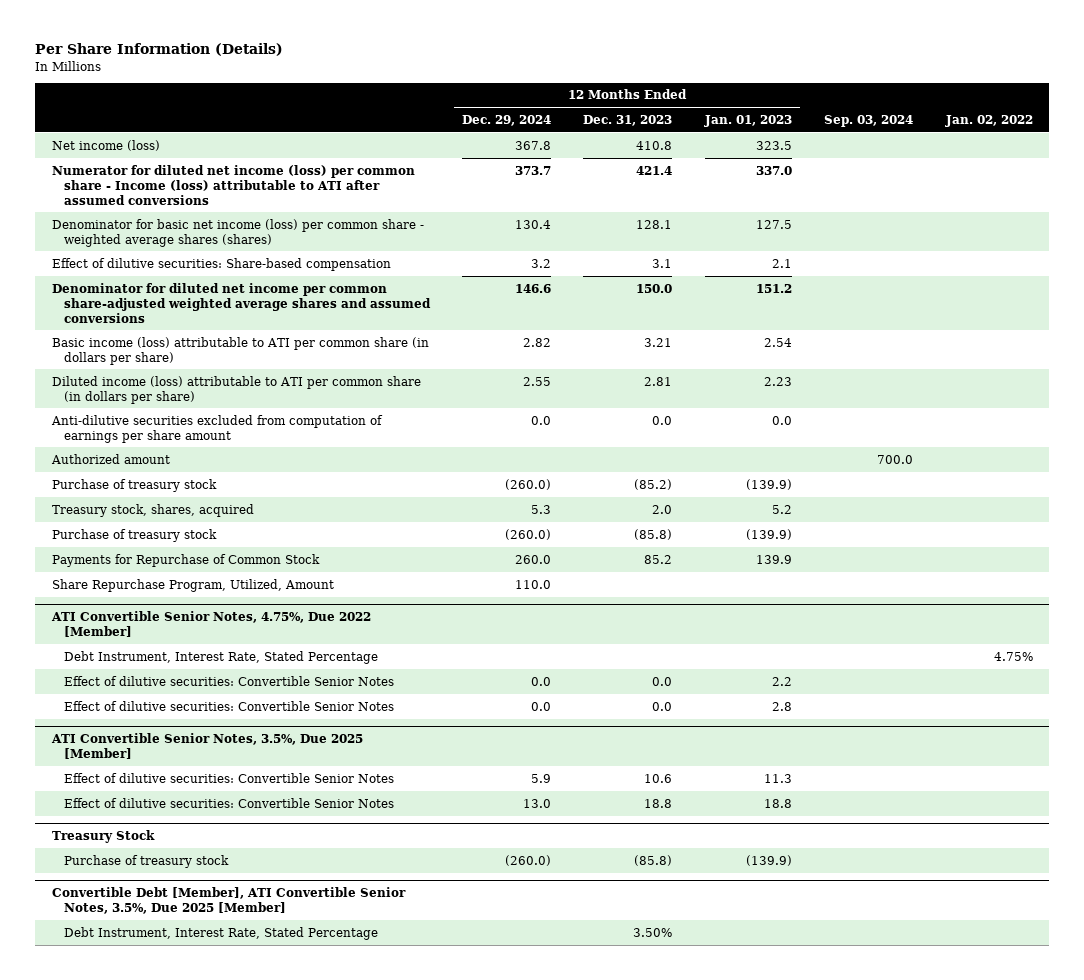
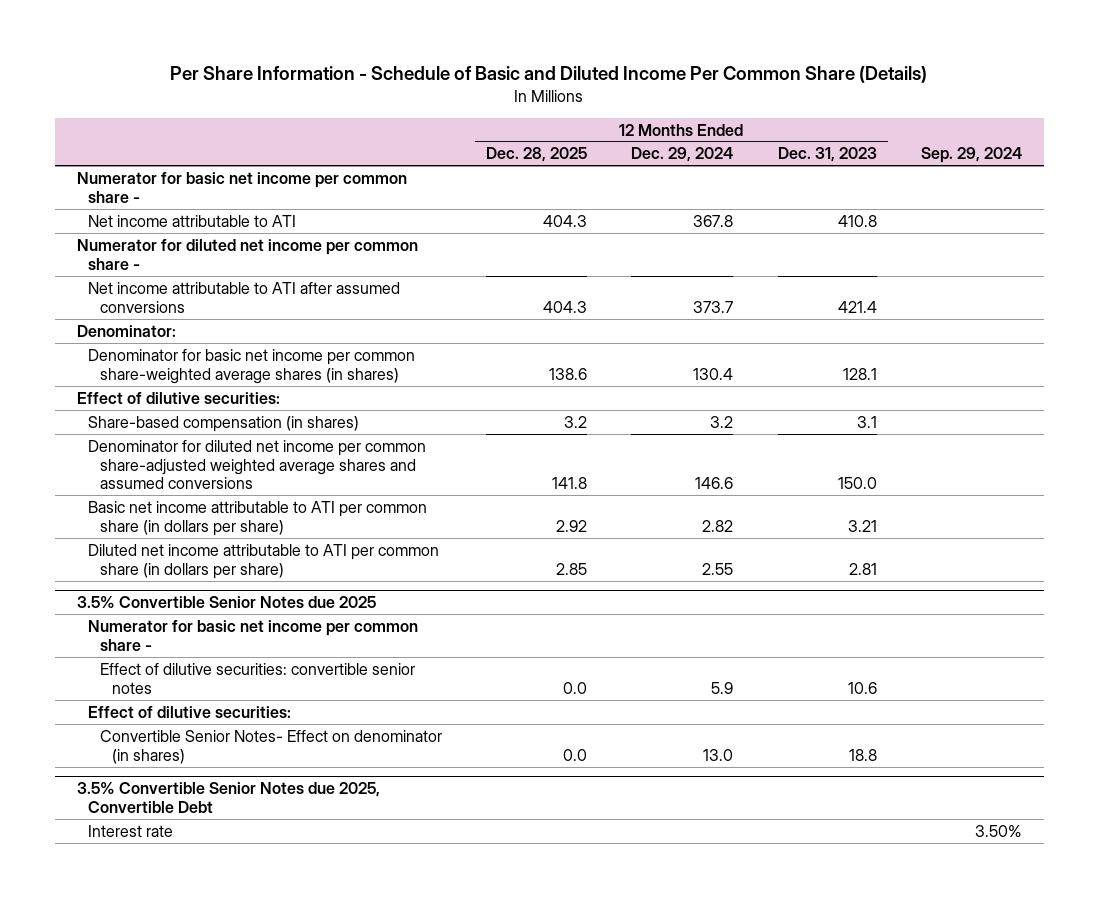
- Per Share Information (Details)
+ Per Share Information - Schedule of Basic and Diluted Income Per Common Share (Details)
- | 12 Months Ended Dec. 29, 2024 | 12 Months Ended Dec. 31, 2023 | 12 Months Ended Jan. 01, 2023 | Sep. 03, 2024 | Jan. 02, 2022
+ | 12 Months Ended Dec. 28, 2025 | 12 Months Ended Dec. 29, 2024 | 12 Months Ended Dec. 31, 2023 | Sep. 29, 2024
- Net income (loss) | 367.8 | 410.8 | 323.5 | |
- Numerator for diluted net income (loss) per common share - Income (loss) attributable to ATI after assumed conversions | 373.7 | 421.4 | 337.0 | |
- Denominator for basic net income (loss) per common share - weighted average shares (shares) | 130.4 | 128.1 | 127.5 | |
- Effect of dilutive securities: Share-based compensation | 3.2 | 3.1 | 2.1 | |
+ Numerator for basic net income per common share -
+ Net income attributable to ATI | 404.3 | 367.8 | 410.8 |
+ Numerator for diluted net income per common share -
+ Net income attributable to ATI after assumed conversions | 404.3 | 373.7 | 421.4 |
+ Denominator:
+ Denominator for basic net income per common share-weighted average shares (in shares) | 138.6 | 130.4 | 128.1 |
+ Effect of dilutive securities:
+ Share-based compensation (in shares) | 3.2 | 3.2 | 3.1 |
- Basic income (loss) attributable to ATI per common share (in dollars per share) | 2.82 | 3.21 | 2.54 | |
- Diluted income (loss) attributable to ATI per common share (in dollars per share) | 2.55 | 2.81 | 2.23 | |
- Anti-dilutive securities excluded from computation of earnings per share amount | 0.0 | 0.0 | 0.0 | |
- Authorized amount | | | | 700.0 |
- Purchase of treasury stock | (260.0) | (85.2) | (139.9) | |
- Treasury stock, shares, acquired | 5.3 | 2.0 | 5.2 | |
- Purchase of treasury stock | (260.0) | (85.8) | (139.9) | |
- Payments for Repurchase of Common Stock | 260.0 | 85.2 | 139.9 | |
- Share Repurchase Program, Utilized, Amount | 110.0 | | | |
- ATI Convertible Senior Notes, 4.75%, Due 2022 [Member]
- Debt Instrument, Interest Rate, Stated Percentage | | | | | 4.75%
- Effect of dilutive securities: Convertible Senior Notes | 0.0 | 0.0 | 2.2 | |
- Effect of dilutive securities: Convertible Senior Notes | 0.0 | 0.0 | 2.8 | |
- ATI Convertible Senior Notes, 3.5%, Due 2025 [Member]
- Effect of dilutive securities: Convertible Senior Notes | 5.9 | 10.6 | 11.3 | |
- Effect of dilutive securities: Convertible Senior Notes | 13.0 | 18.8 | 18.8 | |
- Treasury Stock
- Purchase of treasury stock | (260.0) | (85.8) | (139.9) | |
- Convertible Debt [Member], ATI Convertible Senior Notes, 3.5%, Due 2025 [Member]
- Debt Instrument, Interest Rate, Stated Percentage | | 3.50% | | |
+ Basic net income attributable to ATI per common share (in dollars per share) | 2.92 | 2.82 | 3.21 |
+ Diluted net income attributable to ATI per common share (in dollars per share) | 2.85 | 2.55 | 2.81 |
+ 3.5% Convertible Senior Notes due 2025
+ Numerator for basic net income per common share -
+ Effect of dilutive securities: convertible senior notes | 0.0 | 5.9 | 10.6 |
+ Effect of dilutive securities:
+ Convertible Senior Notes- Effect on denominator (in shares) | 0.0 | 13.0 | 18.8 |
+ 3.5% Convertible Senior Notes due 2025, Convertible Debt
+ Interest rate | | | | 3.50%

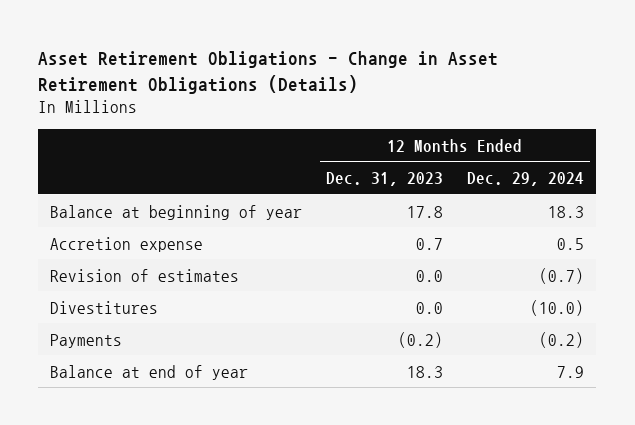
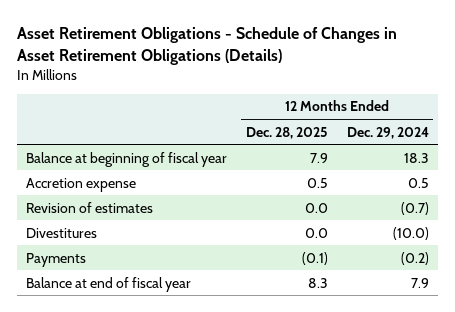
- Asset Retirement Obligations - Change in Asset Retirement Obligations (Details)
+ Asset Retirement Obligations - Schedule of Changes in Asset Retirement Obligations (Details)
- | 12 Months Ended Dec. 31, 2023 | 12 Months Ended Dec. 29, 2024
+ | 12 Months Ended Dec. 28, 2025 | 12 Months Ended Dec. 29, 2024
- Balance at beginning of year | 17.8 | 18.3
+ Balance at beginning of fiscal year | 7.9 | 18.3
- Balance at end of year | 18.3 | 7.9
+ Balance at end of fiscal year | 8.3 | 7.9

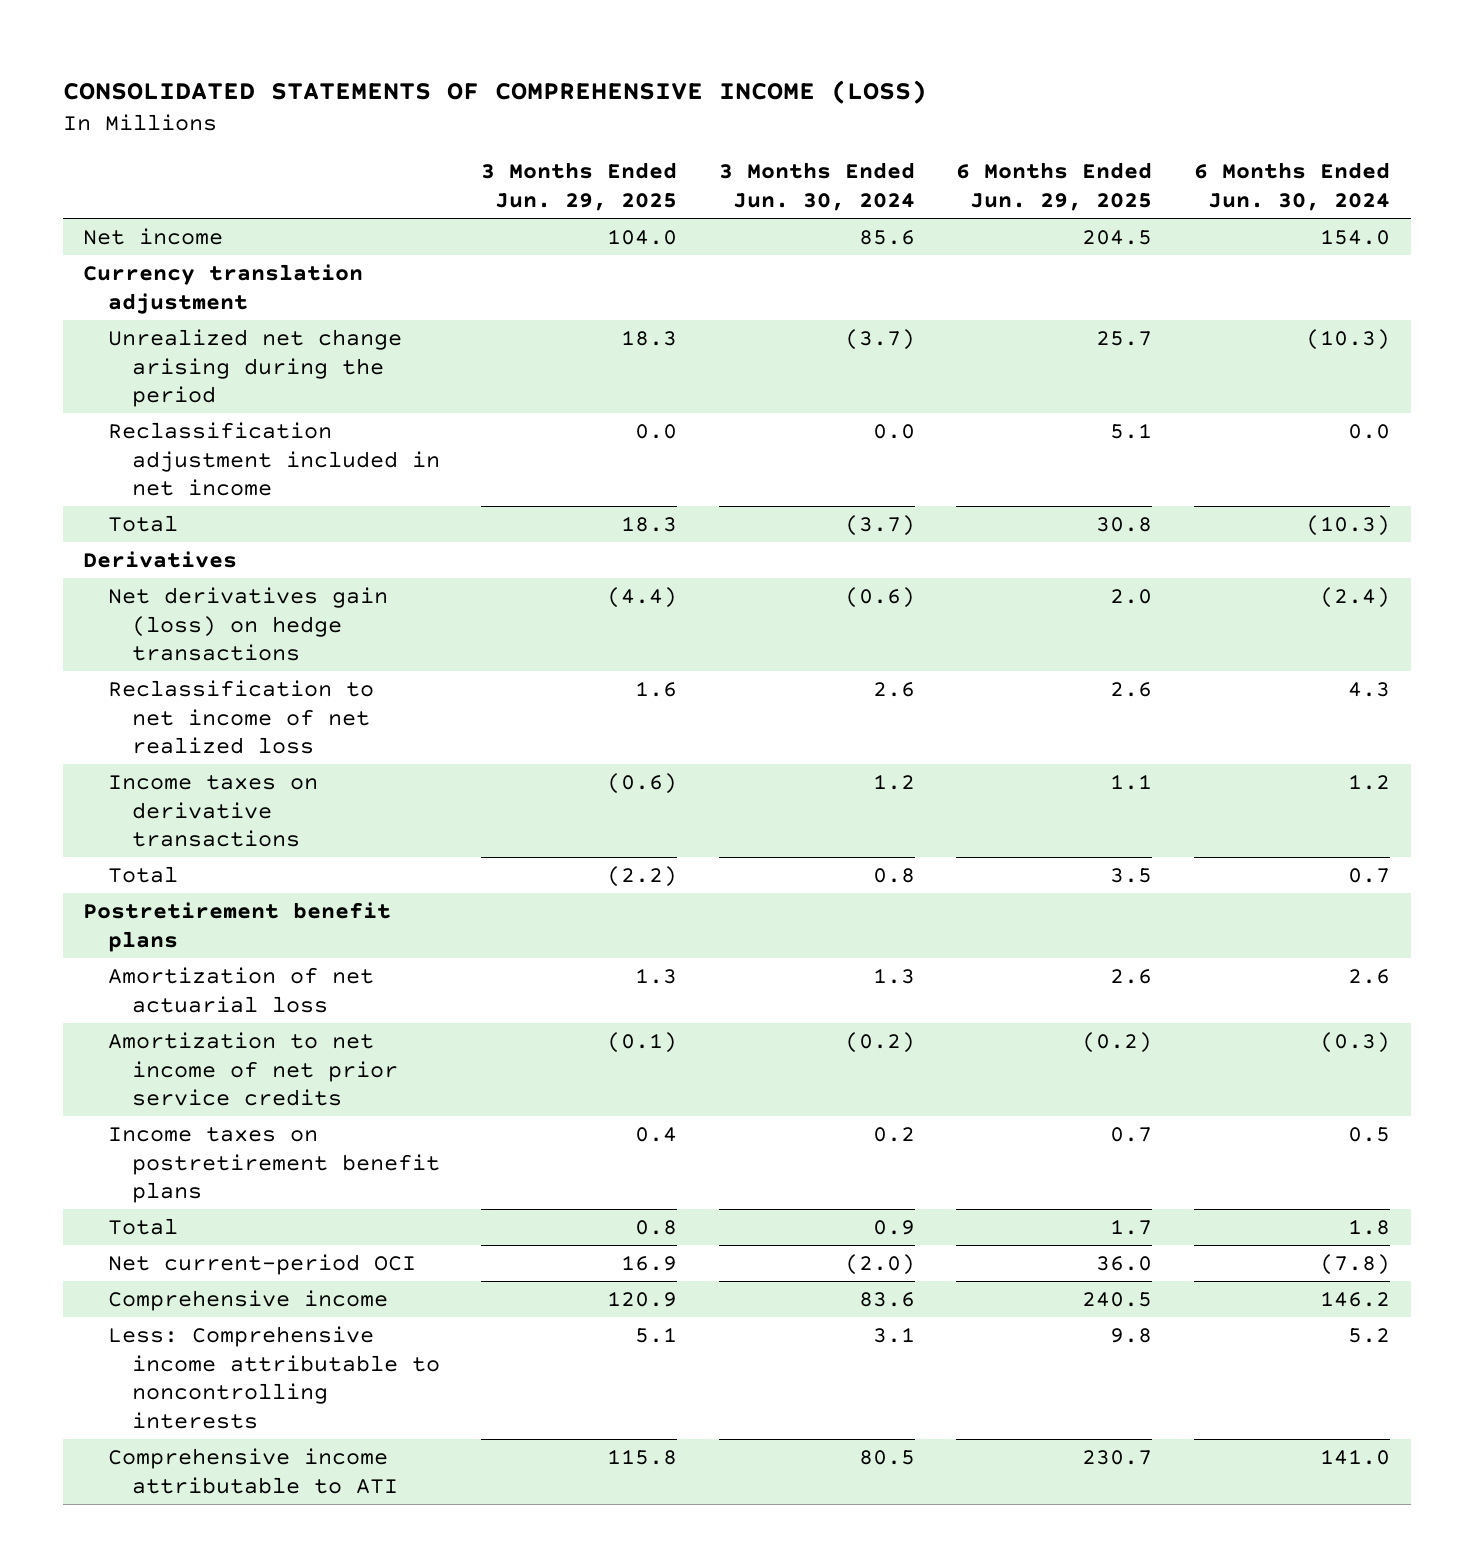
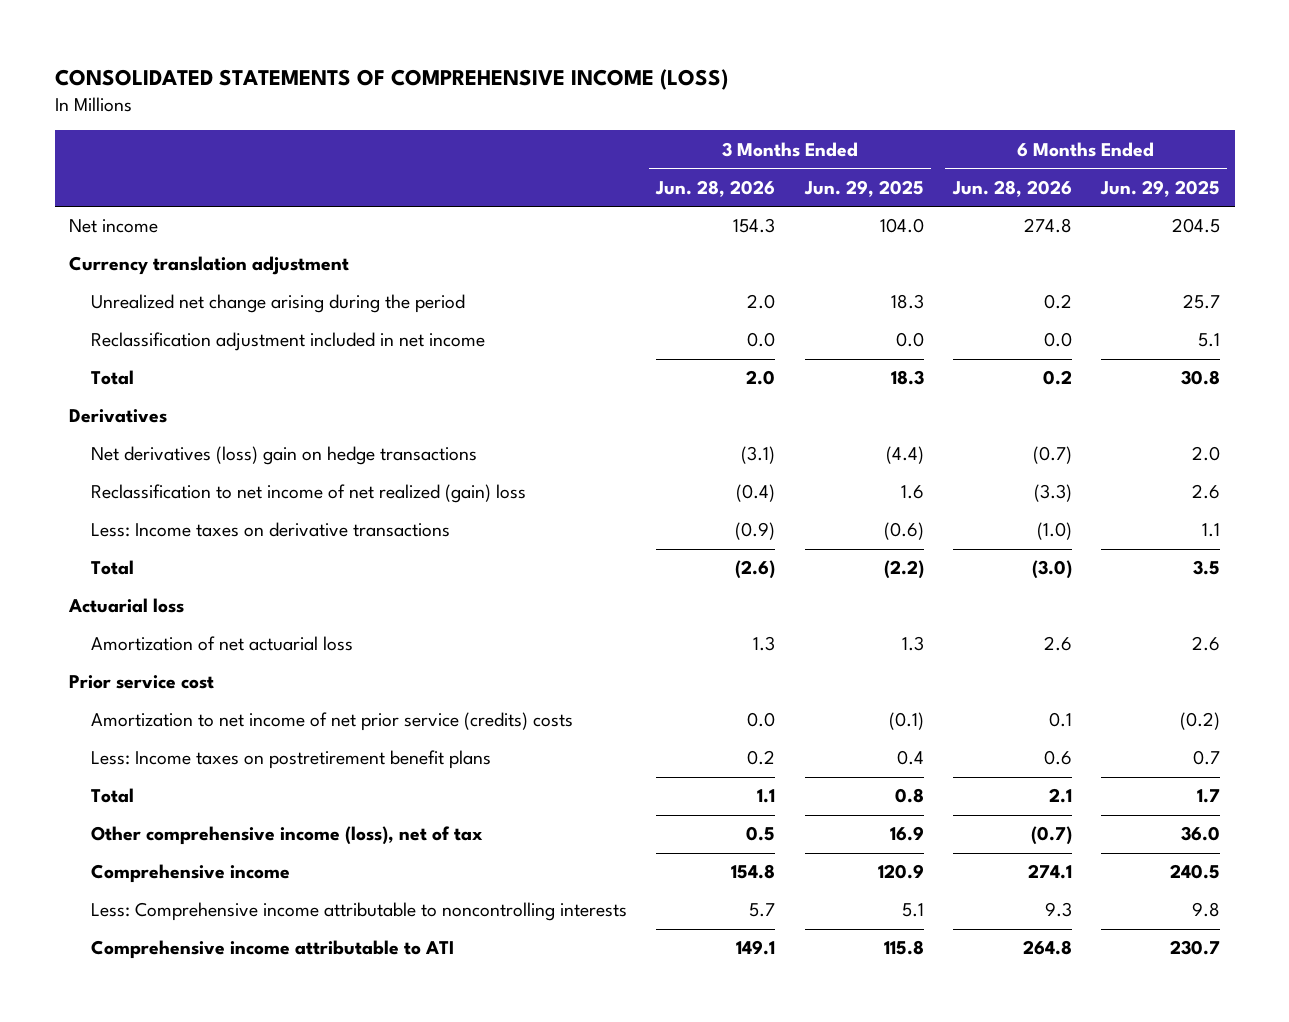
- | 3 Months Ended Jun. 29, 2025 | 3 Months Ended Jun. 30, 2024 | 6 Months Ended Jun. 29, 2025 | 6 Months Ended Jun. 30, 2024
+ | 3 Months Ended Jun. 28, 2026 | 3 Months Ended Jun. 29, 2025 | 6 Months Ended Jun. 28, 2026 | 6 Months Ended Jun. 29, 2025
- Net derivatives gain (loss) on hedge transactions | (4.4) | (0.6) | 2.0 | (2.4)
- Reclassification to net income of net realized loss | 1.6 | 2.6 | 2.6 | 4.3
- Income taxes on derivative transactions | (0.6) | 1.2 | 1.1 | 1.2
+ Net derivatives (loss) gain on hedge transactions | (3.1) | (4.4) | (0.7) | 2.0
+ Reclassification to net income of net realized (gain) loss | (0.4) | 1.6 | (3.3) | 2.6
+ Less: Income taxes on derivative transactions | (0.9) | (0.6) | (1.0) | 1.1
- Postretirement benefit plans
+ Actuarial loss
- Amortization to net income of net prior service credits | (0.1) | (0.2) | (0.2) | (0.3)
- Income taxes on postretirement benefit plans | 0.4 | 0.2 | 0.7 | 0.5
+ Prior service cost
+ Amortization to net income of net prior service (credits) costs | 0.0 | (0.1) | 0.1 | (0.2)
+ Less: Income taxes on postretirement benefit plans | 0.2 | 0.4 | 0.6 | 0.7
- Net current-period OCI | 16.9 | (2.0) | 36.0 | (7.8)
+ Other comprehensive income (loss), net of tax | 0.5 | 16.9 | (0.7) | 36.0

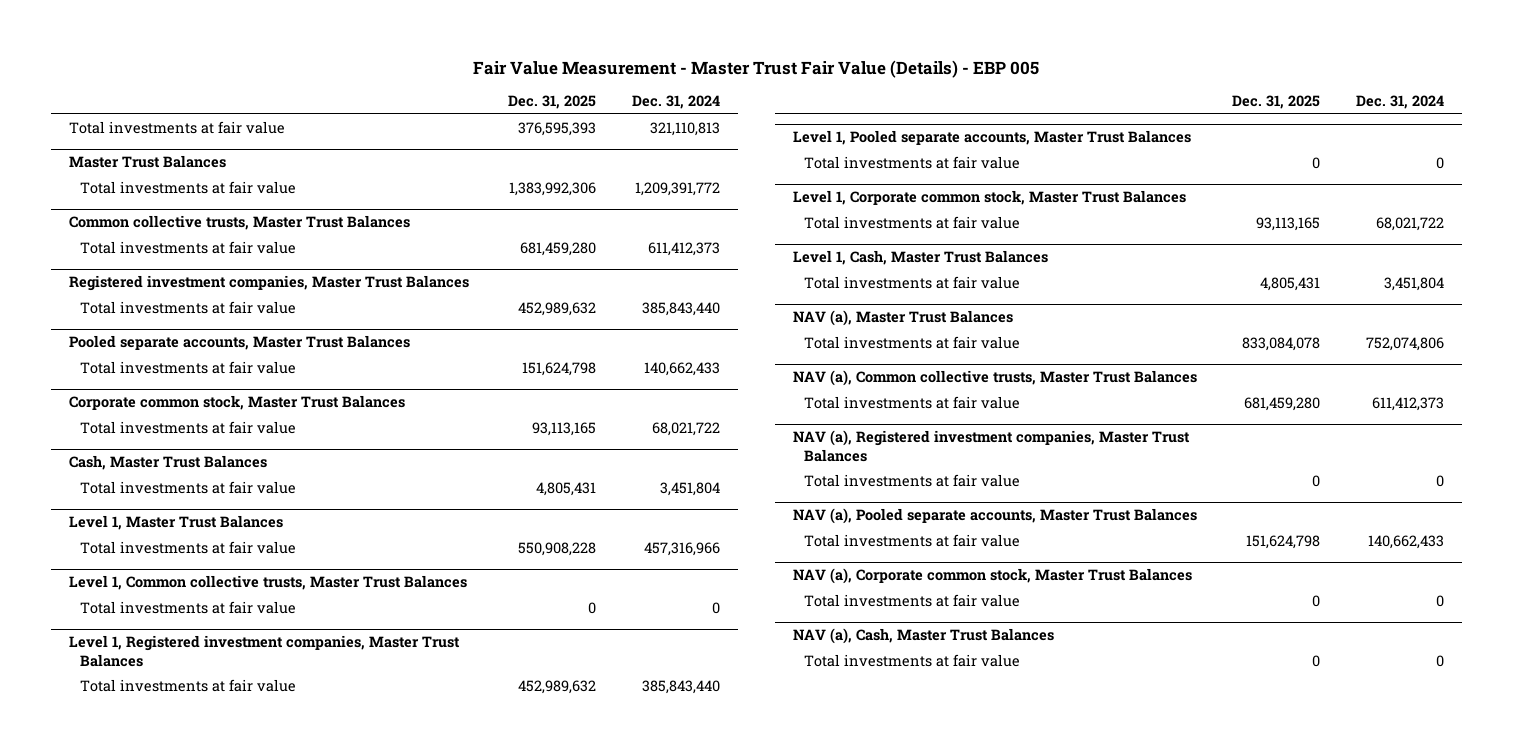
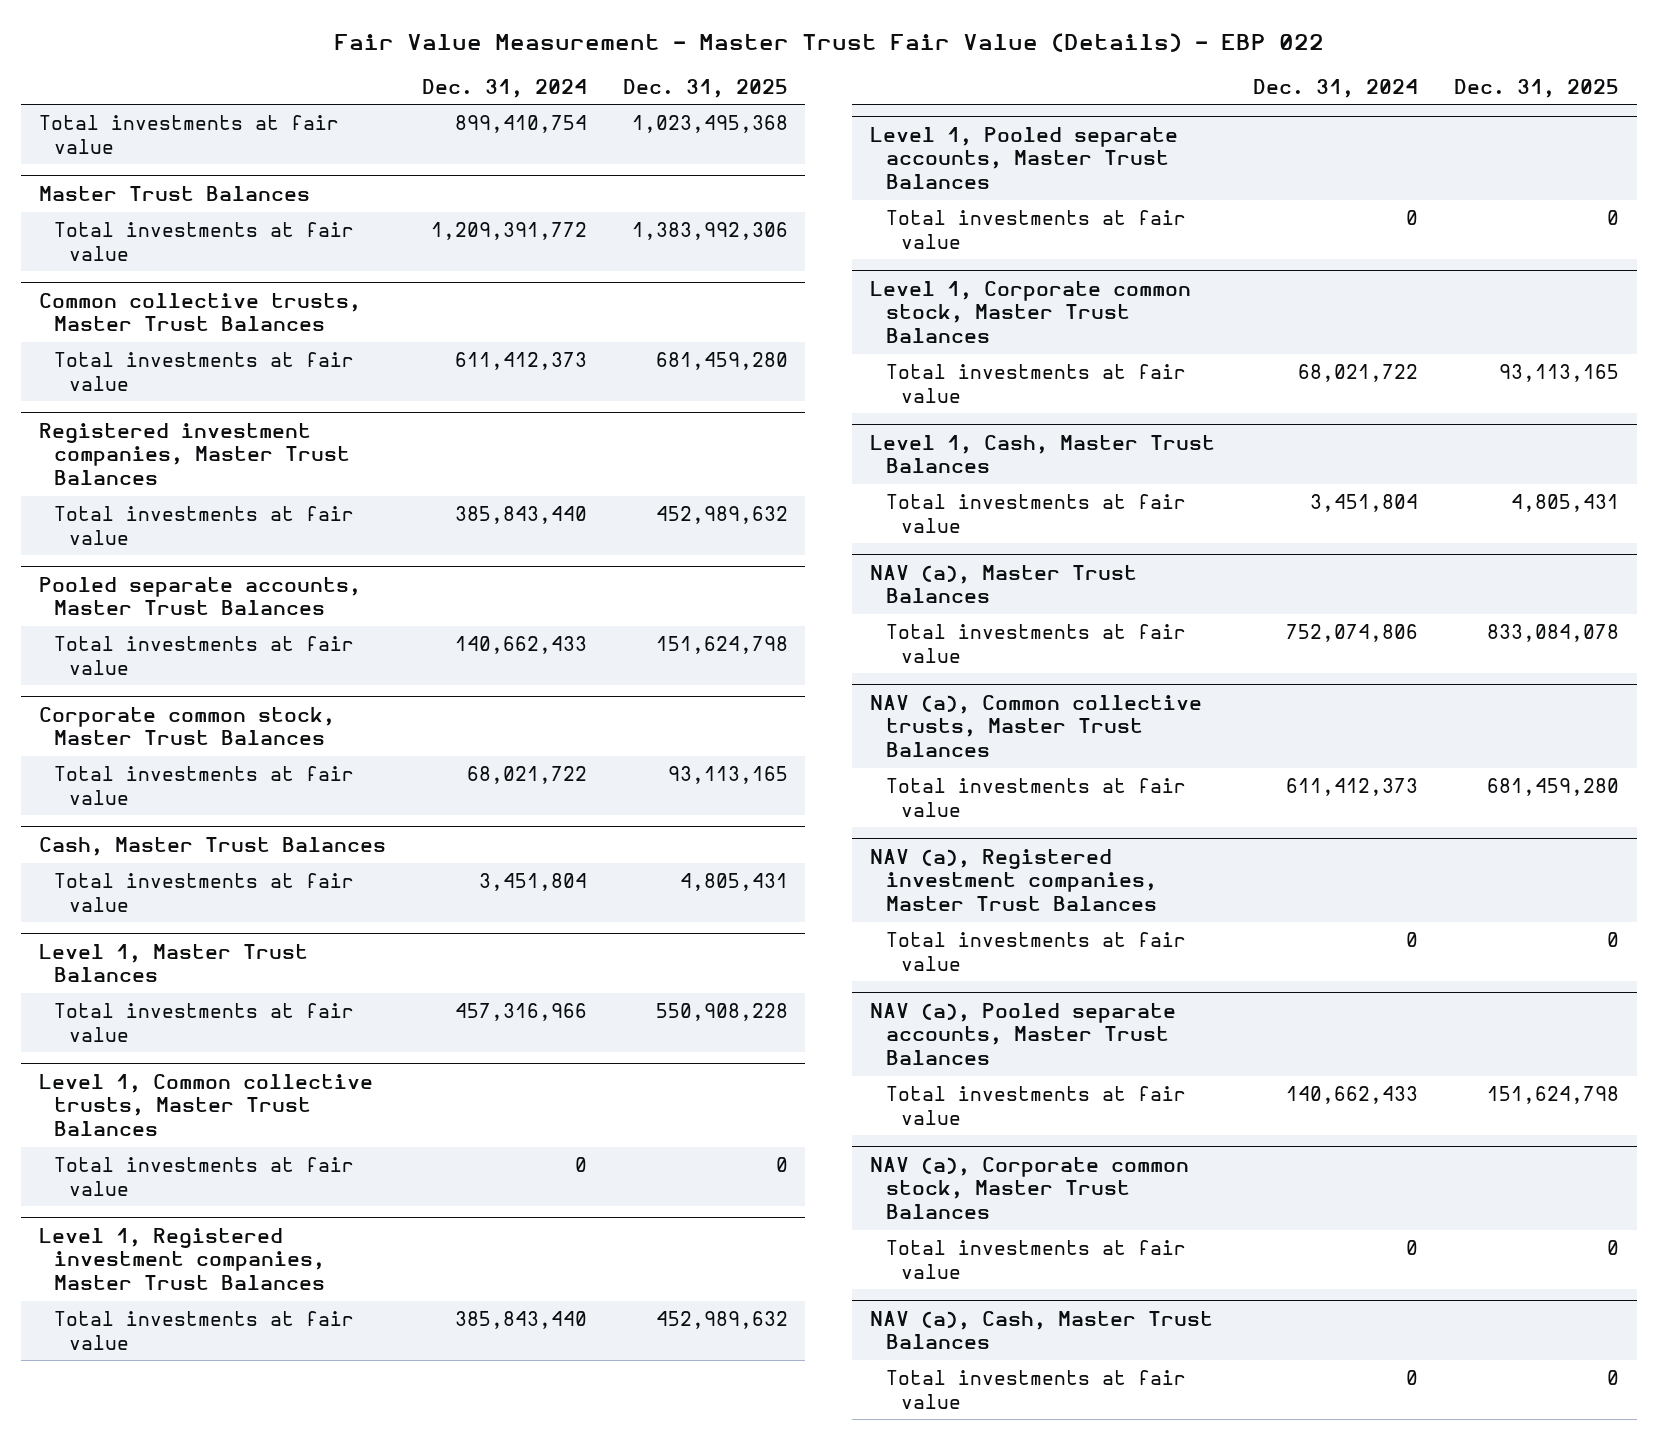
- Fair Value Measurement - Master Trust Fair Value (Details) - EBP 005
+ Fair Value Measurement - Master Trust Fair Value (Details) - EBP 022
- | Dec. 31, 2025 | Dec. 31, 2024
+ | Dec. 31, 2024 | Dec. 31, 2025
- Total investments at fair value | 376,595,393 | 321,110,813
+ Total investments at fair value | 899,410,754 | 1,023,495,368

